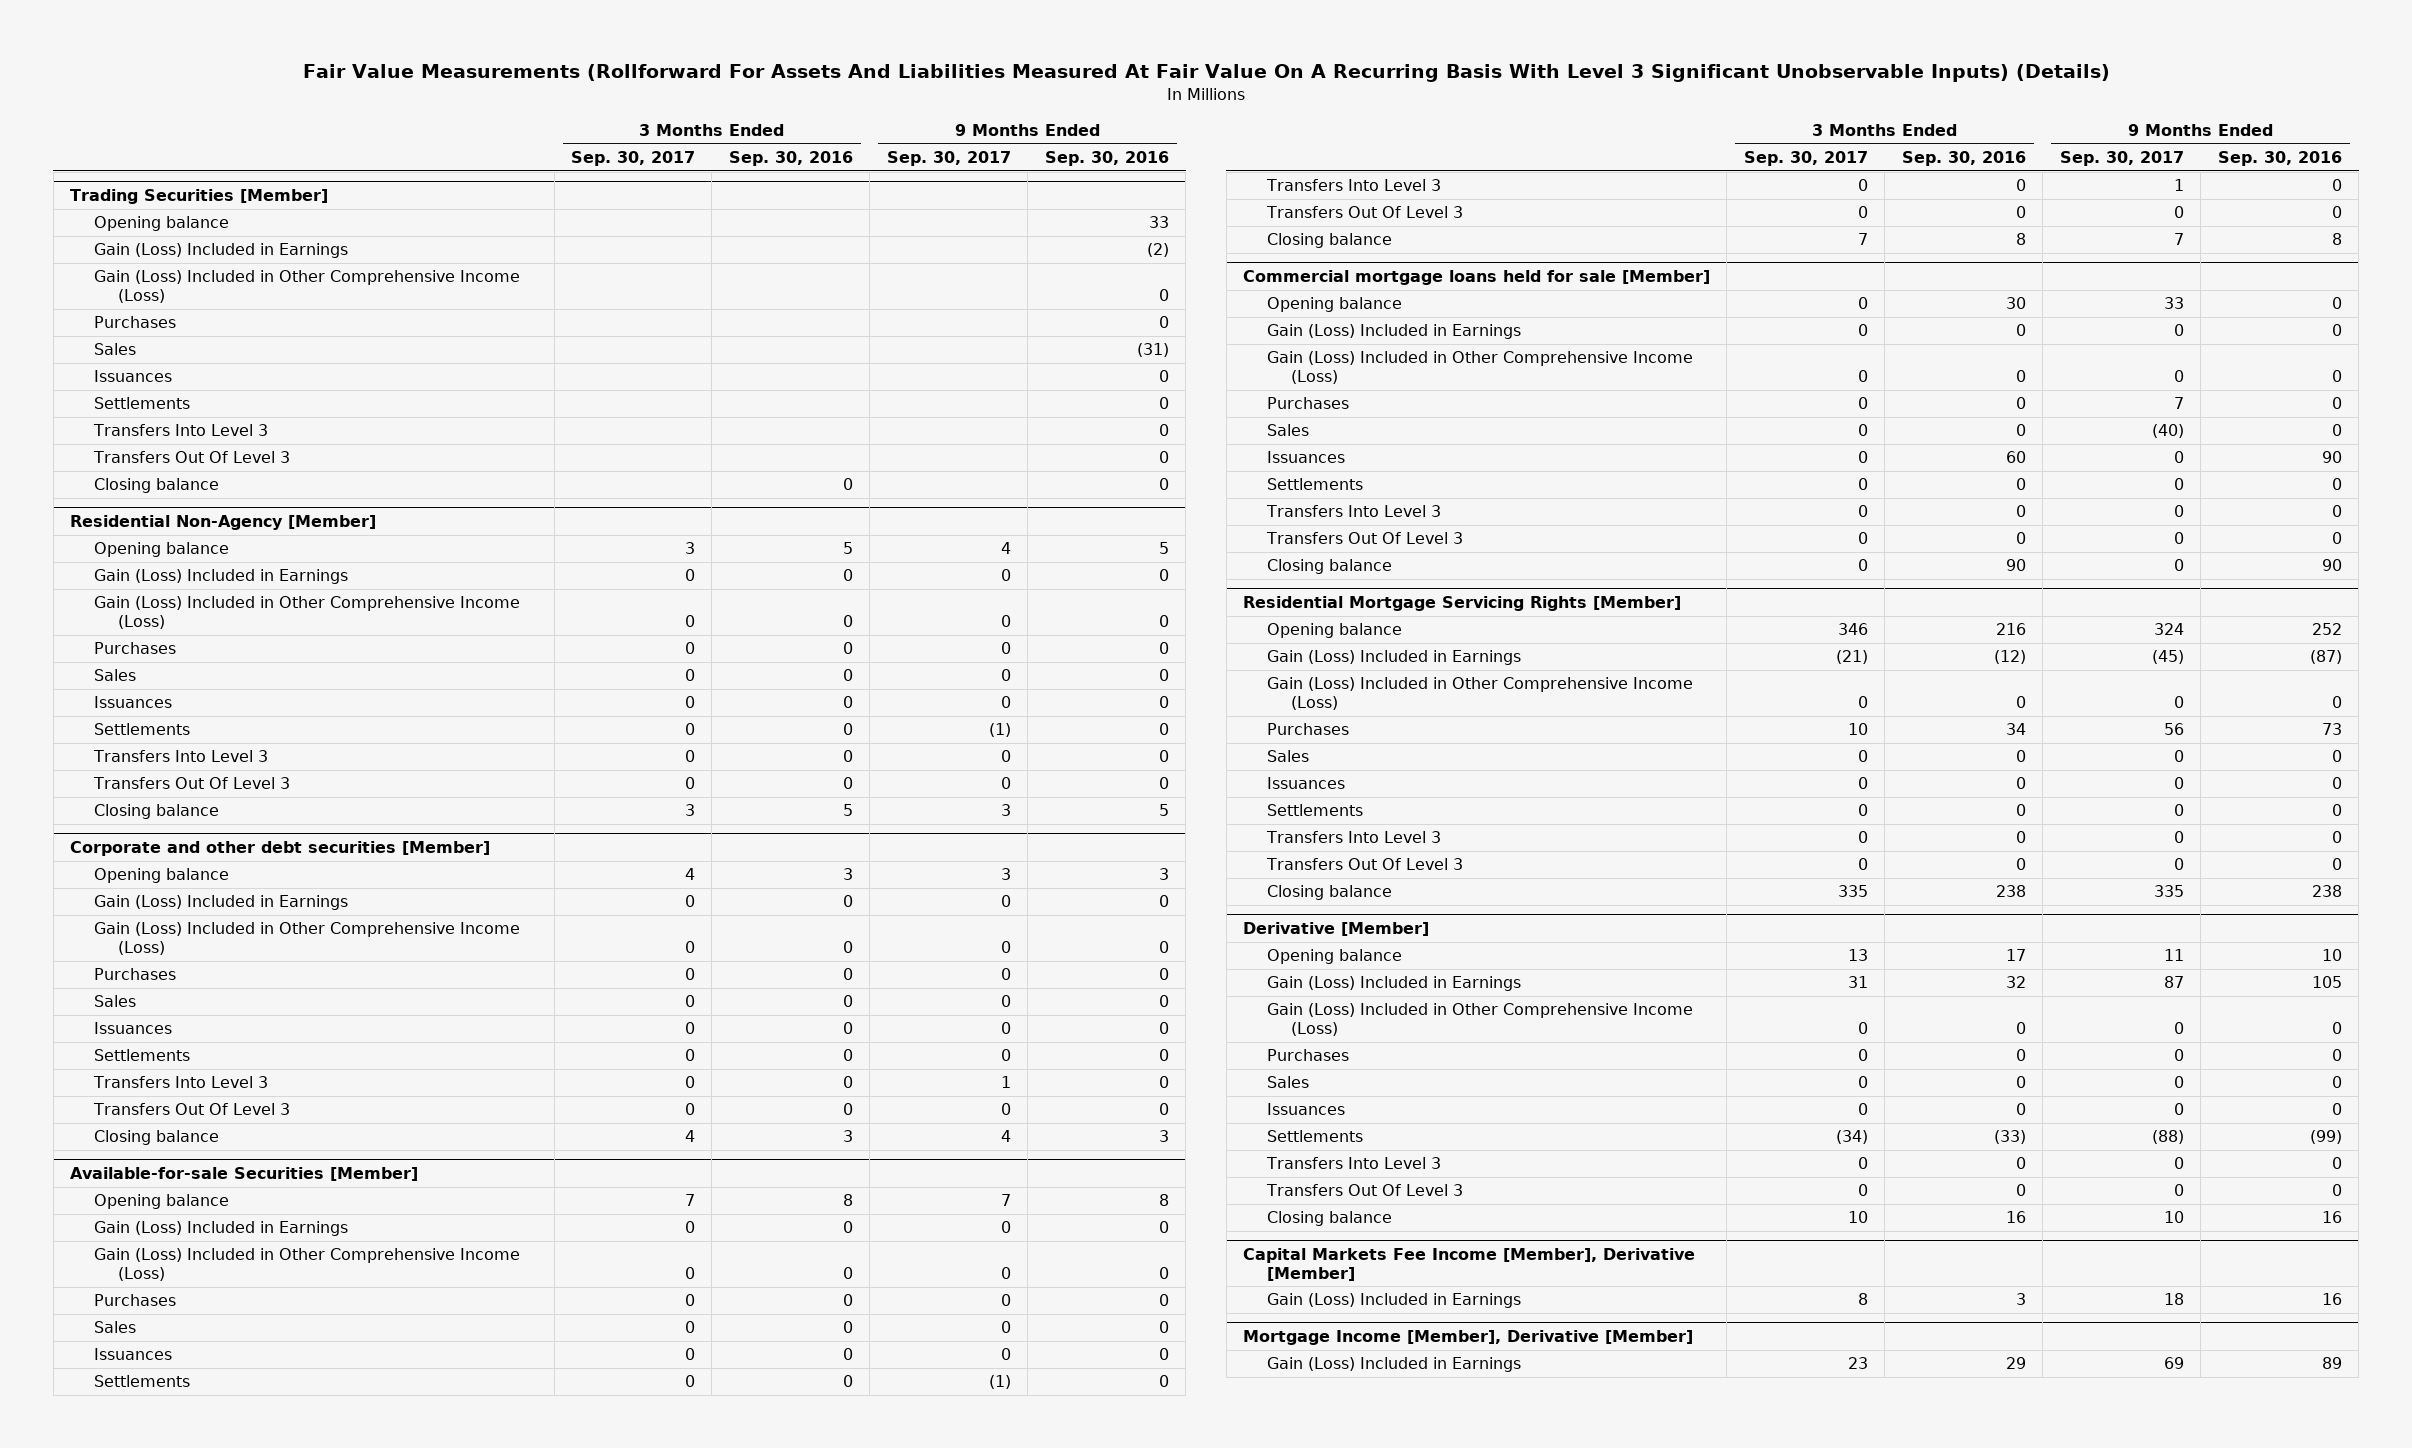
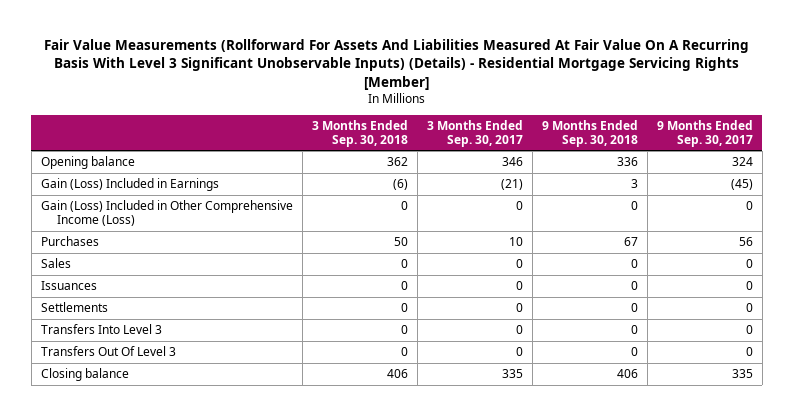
- Fair Value Measurements (Rollforward For Assets And Liabilities Measured At Fair Value On A Recurring Basis With Level 3 Significant Unobservable Inputs) (Details)
+ Fair Value Measurements (Rollforward For Assets And Liabilities Measured At Fair Value On A Recurring Basis With Level 3 Significant Unobservable Inputs) (Details) - Residential Mortgage Servicing Rights [Member]
- | 3 Months Ended Sep. 30, 2017 | 3 Months Ended Sep. 30, 2016 | 9 Months Ended Sep. 30, 2017 | 9 Months Ended Sep. 30, 2016
+ | 3 Months Ended Sep. 30, 2018 | 3 Months Ended Sep. 30, 2017 | 9 Months Ended Sep. 30, 2018 | 9 Months Ended Sep. 30, 2017
- Trading Securities [Member]
- Opening balance | | | | 33
- Gain (Loss) Included in Earnings | | | | (2)
- Gain (Loss) Included in Other Comprehensive Income (Loss) | | | | 0
- Purchases | | | | 0
- Sales | | | | (31)
- Issuances | | | | 0
- Settlements | | | | 0
- Transfers Into Level 3 | | | | 0
- Transfers Out Of Level 3 | | | | 0
- Closing balance | | 0 | | 0
- Residential Non-Agency [Member]
- Opening balance | 3 | 5 | 4 | 5
- Gain (Loss) Included in Earnings | 0 | 0 | 0 | 0
- Gain (Loss) Included in Other Comprehensive Income (Loss) | 0 | 0 | 0 | 0
- Purchases | 0 | 0 | 0 | 0
- Sales | 0 | 0 | 0 | 0
- Issuances | 0 | 0 | 0 | 0
- Settlements | 0 | 0 | (1) | 0
- Transfers Into Level 3 | 0 | 0 | 0 | 0
- Transfers Out Of Level 3 | 0 | 0 | 0 | 0
- Closing balance | 3 | 5 | 3 | 5
- Corporate and other debt securities [Member]
- Opening balance | 4 | 3 | 3 | 3
- Gain (Loss) Included in Earnings | 0 | 0 | 0 | 0
- Gain (Loss) Included in Other Comprehensive Income (Loss) | 0 | 0 | 0 | 0
- Purchases | 0 | 0 | 0 | 0
- Sales | 0 | 0 | 0 | 0
- Issuances | 0 | 0 | 0 | 0
- Settlements | 0 | 0 | 0 | 0
- Transfers Into Level 3 | 0 | 0 | 1 | 0
- Transfers Out Of Level 3 | 0 | 0 | 0 | 0
- Closing balance | 4 | 3 | 4 | 3
- Available-for-sale Securities [Member]
- Opening balance | 7 | 8 | 7 | 8
- Gain (Loss) Included in Earnings | 0 | 0 | 0 | 0
- Gain (Loss) Included in Other Comprehensive Income (Loss) | 0 | 0 | 0 | 0
- Purchases | 0 | 0 | 0 | 0
- Sales | 0 | 0 | 0 | 0
- Issuances | 0 | 0 | 0 | 0
- Settlements | 0 | 0 | (1) | 0
- Transfers Into Level 3 | 0 | 0 | 1 | 0
- Transfers Out Of Level 3 | 0 | 0 | 0 | 0
- Closing balance | 7 | 8 | 7 | 8
- Commercial mortgage loans held for sale [Member]
- Opening balance | 0 | 30 | 33 | 0
- Gain (Loss) Included in Earnings | 0 | 0 | 0 | 0
- Gain (Loss) Included in Other Comprehensive Income (Loss) | 0 | 0 | 0 | 0
- Purchases | 0 | 0 | 7 | 0
- Sales | 0 | 0 | (40) | 0
- Issuances | 0 | 60 | 0 | 90
- Settlements | 0 | 0 | 0 | 0
- Transfers Into Level 3 | 0 | 0 | 0 | 0
- Transfers Out Of Level 3 | 0 | 0 | 0 | 0
- Closing balance | 0 | 90 | 0 | 90
- Residential Mortgage Servicing Rights [Member]
- Derivative [Member]
- Opening balance | 13 | 17 | 11 | 10
- Gain (Loss) Included in Earnings | 31 | 32 | 87 | 105
- Gain (Loss) Included in Other Comprehensive Income (Loss) | 0 | 0 | 0 | 0
- Purchases | 0 | 0 | 0 | 0
- Sales | 0 | 0 | 0 | 0
- Issuances | 0 | 0 | 0 | 0
- Settlements | (34) | (33) | (88) | (99)
- Transfers Into Level 3 | 0 | 0 | 0 | 0
- Transfers Out Of Level 3 | 0 | 0 | 0 | 0
- Closing balance | 10 | 16 | 10 | 16
- Capital Markets Fee Income [Member], Derivative [Member]
- Gain (Loss) Included in Earnings | 8 | 3 | 18 | 16
- Mortgage Income [Member], Derivative [Member]
- Gain (Loss) Included in Earnings | 23 | 29 | 69 | 89

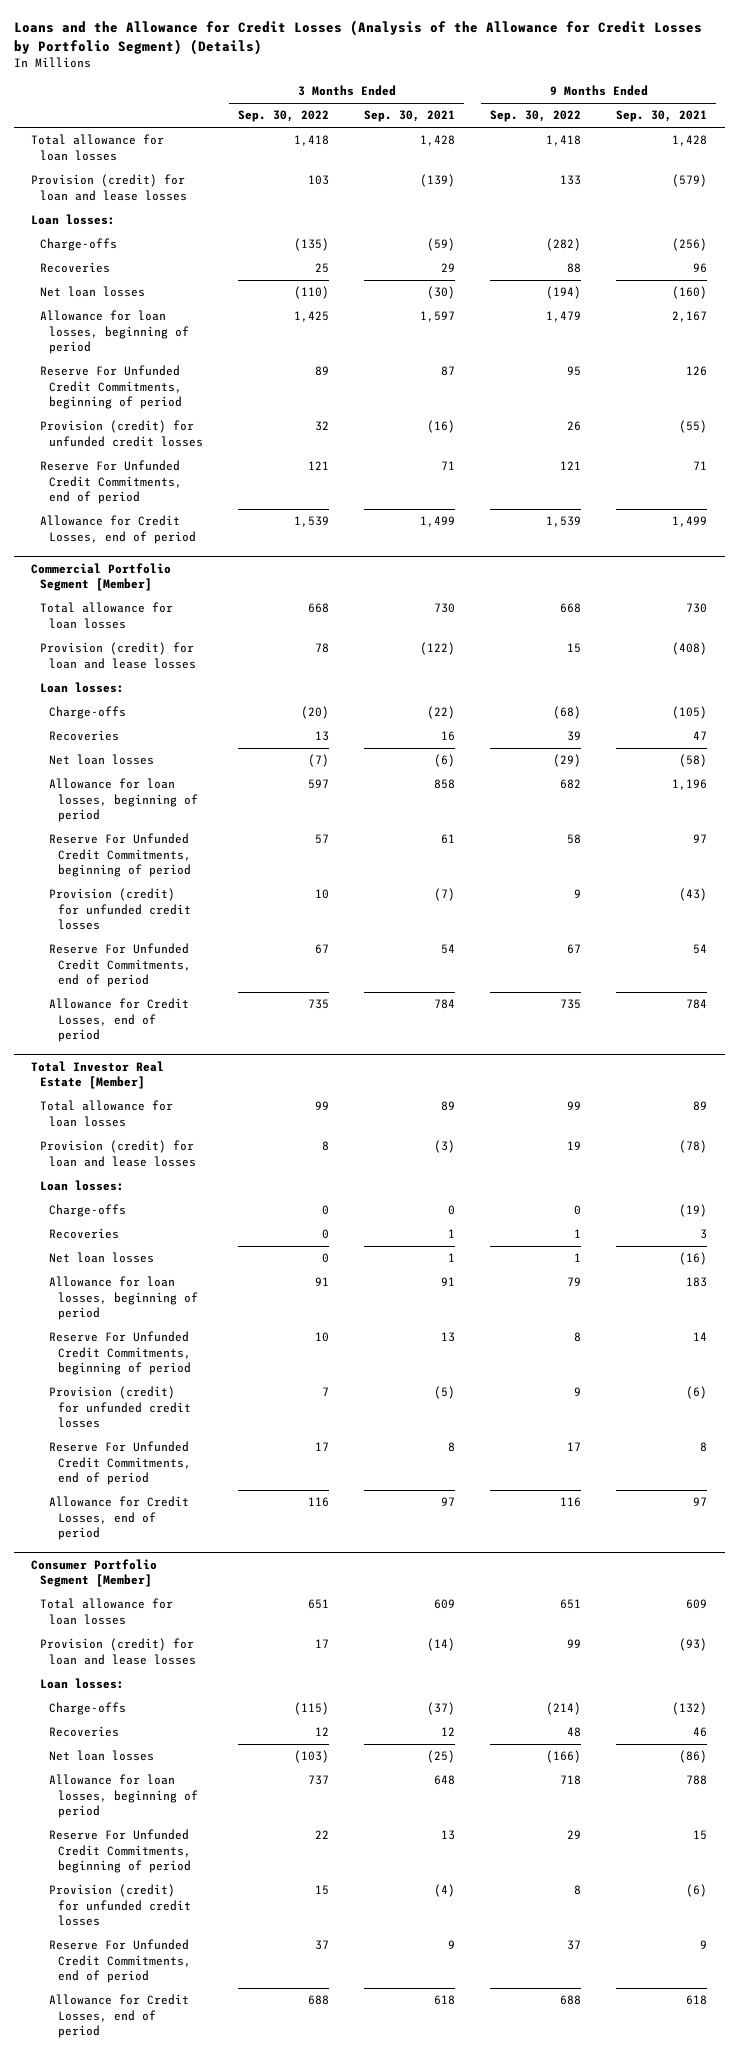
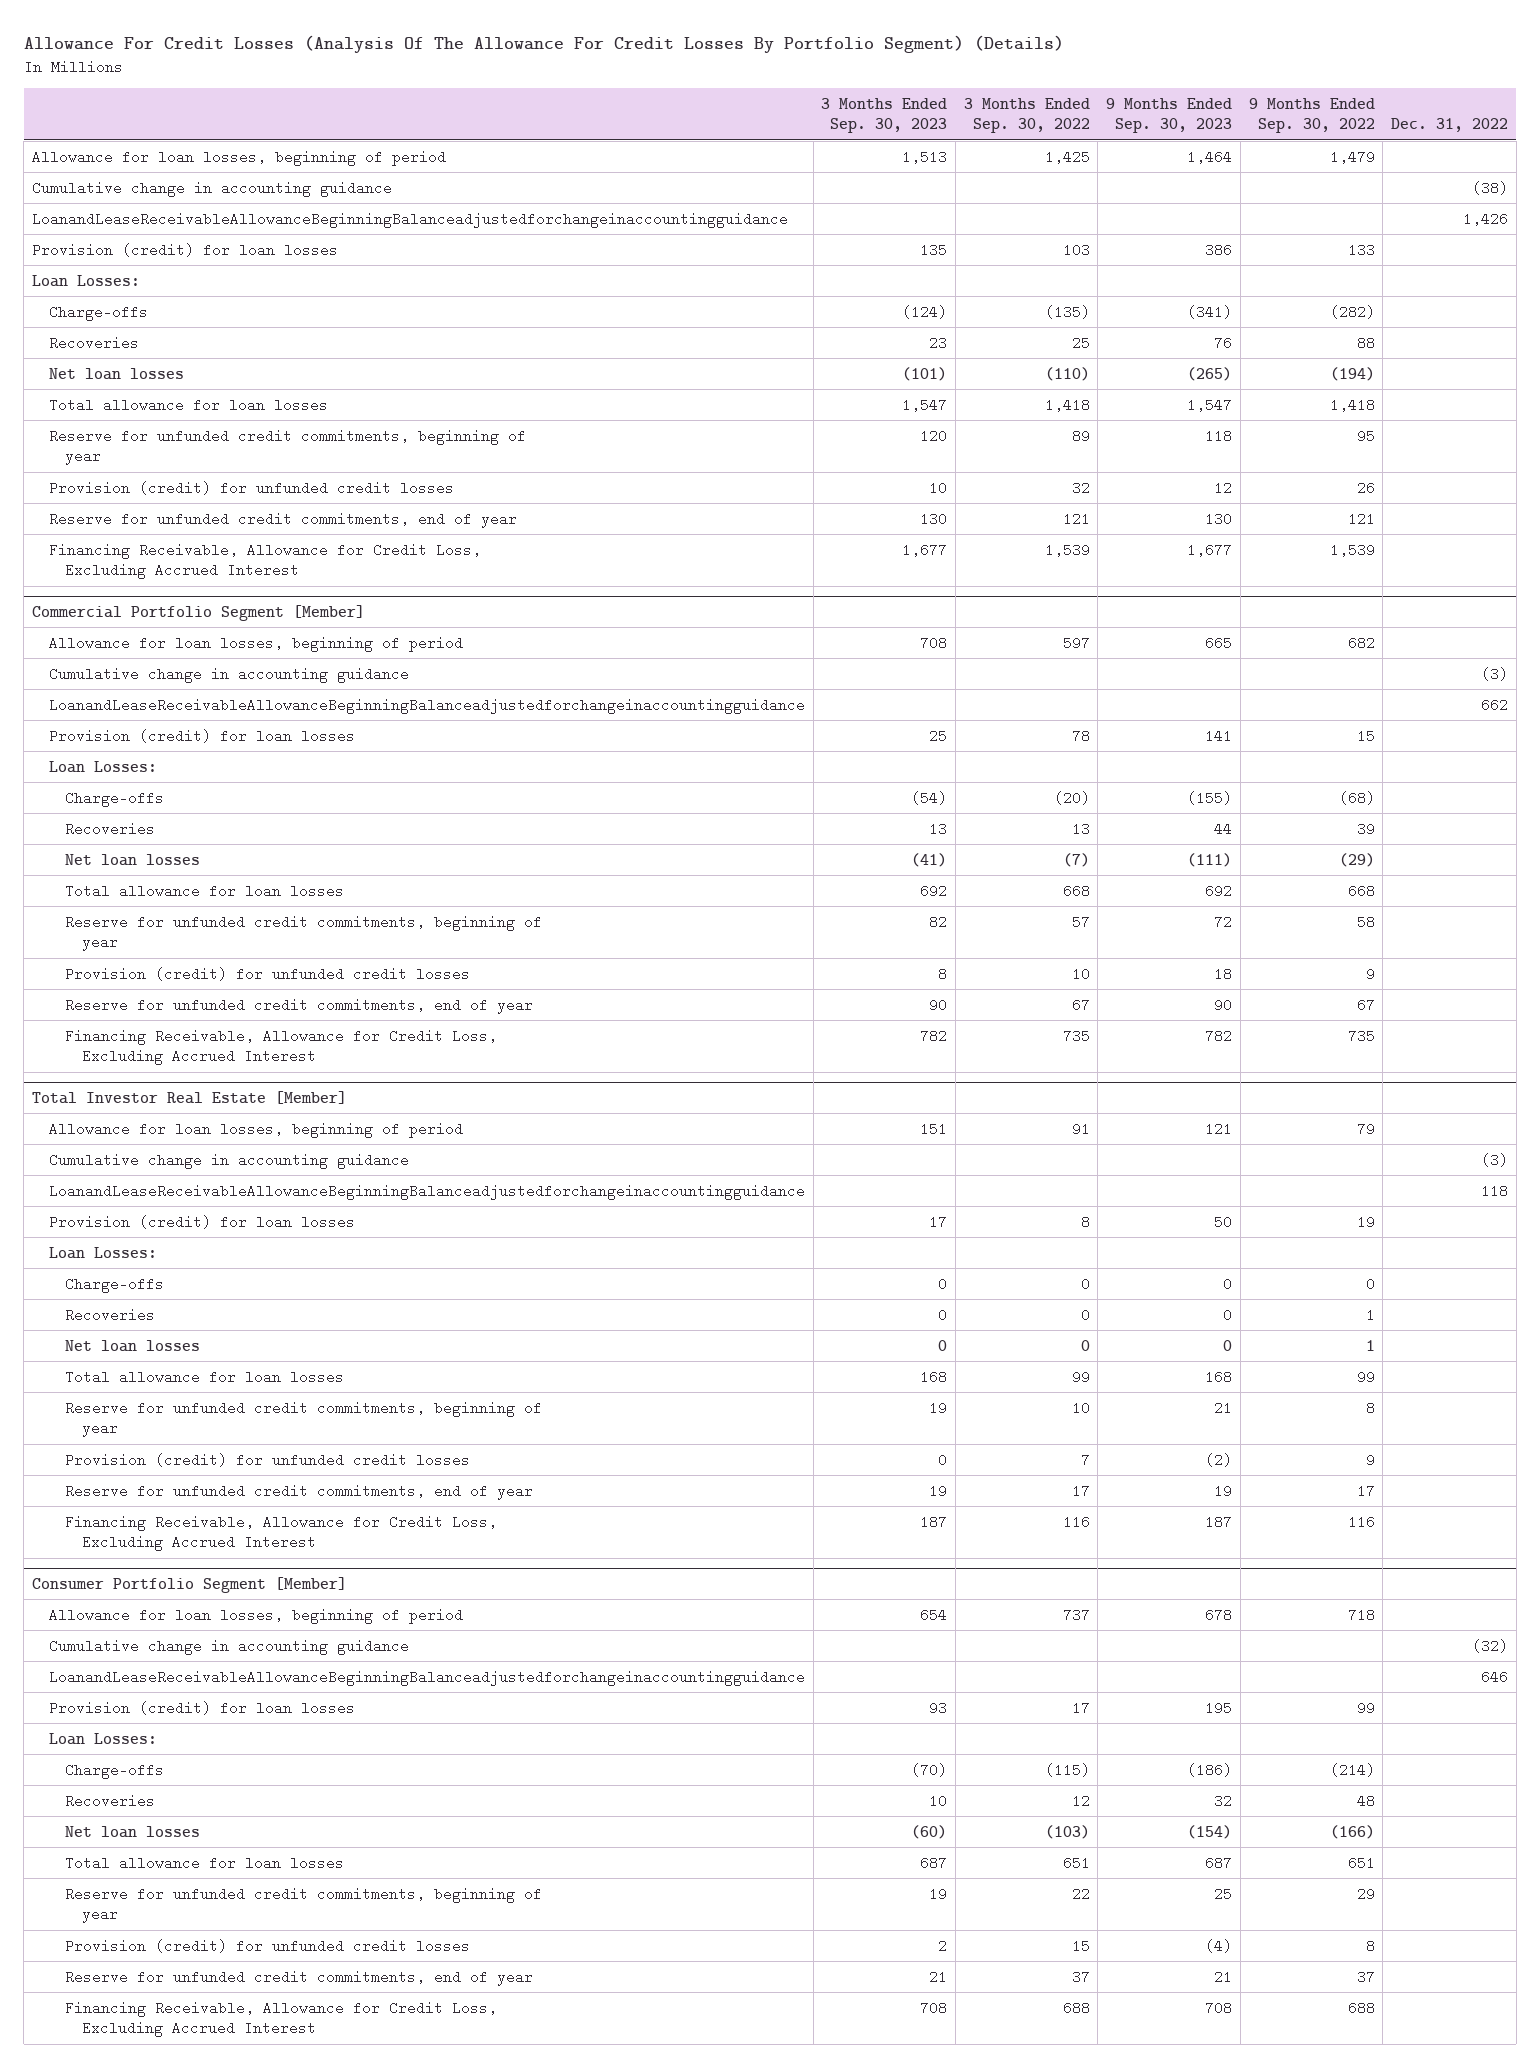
- Loans and the Allowance for Credit Losses (Analysis of the Allowance for Credit Losses by Portfolio Segment) (Details)
+ Allowance For Credit Losses (Analysis Of The Allowance For Credit Losses By Portfolio Segment) (Details)
- | 3 Months Ended Sep. 30, 2022 | 3 Months Ended Sep. 30, 2021 | 9 Months Ended Sep. 30, 2022 | 9 Months Ended Sep. 30, 2021
+ | 3 Months Ended Sep. 30, 2023 | 3 Months Ended Sep. 30, 2022 | 9 Months Ended Sep. 30, 2023 | 9 Months Ended Sep. 30, 2022 | Dec. 31, 2022
- Provision (credit) for loan and lease losses | 103 | (139) | 133 | (579)
- Loan losses:
moved up: Allowance for loan losses, beginning of period | 1,513 | 1,425 | 1,464 | 1,479 |
+ Cumulative change in accounting guidance | | | | | (38)
+ LoanandLeaseReceivableAllowanceBeginningBalanceadjustedforchangeinaccountingguidance | | | | | 1,426
+ Provision (credit) for loan losses | 135 | 103 | 386 | 133 |
+ Loan Losses:
- Reserve For Unfunded Credit Commitments, beginning of period | 89 | 87 | 95 | 126
moved down: Total allowance for loan losses | 1,547 | 1,418 | 1,547 | 1,418 |
+ Reserve for unfunded credit commitments, beginning of year | 120 | 89 | 118 | 95 |
- Reserve For Unfunded Credit Commitments, end of period | 121 | 71 | 121 | 71
- Allowance for Credit Losses, end of period | 1,539 | 1,499 | 1,539 | 1,499
+ Reserve for unfunded credit commitments, end of year | 130 | 121 | 130 | 121 |
+ Financing Receivable, Allowance for Credit Loss, Excluding Accrued Interest | 1,677 | 1,539 | 1,677 | 1,539 |
@ Commercial Portfolio Segment [Member]
- Provision (credit) for loan and lease losses | 78 | (122) | 15 | (408)
- Loan losses:
moved up: Allowance for loan losses, beginning of period | 708 | 597 | 665 | 682 |
+ Cumulative change in accounting guidance | | | | | (3)
+ LoanandLeaseReceivableAllowanceBeginningBalanceadjustedforchangeinaccountingguidance | | | | | 662
+ Provision (credit) for loan losses | 25 | 78 | 141 | 15 |
+ Loan Losses:
- Reserve For Unfunded Credit Commitments, beginning of period | 57 | 61 | 58 | 97
moved down: Total allowance for loan losses | 692 | 668 | 692 | 668 |
+ Reserve for unfunded credit commitments, beginning of year | 82 | 57 | 72 | 58 |
- Reserve For Unfunded Credit Commitments, end of period | 67 | 54 | 67 | 54
- Allowance for Credit Losses, end of period | 735 | 784 | 735 | 784
+ Reserve for unfunded credit commitments, end of year | 90 | 67 | 90 | 67 |
+ Financing Receivable, Allowance for Credit Loss, Excluding Accrued Interest | 782 | 735 | 782 | 735 |
@ Total Investor Real Estate [Member]
- Provision (credit) for loan and lease losses | 8 | (3) | 19 | (78)
- Loan losses:
moved up: Allowance for loan losses, beginning of period | 151 | 91 | 121 | 79 |
+ Cumulative change in accounting guidance | | | | | (3)
+ LoanandLeaseReceivableAllowanceBeginningBalanceadjustedforchangeinaccountingguidance | | | | | 118
+ Provision (credit) for loan losses | 17 | 8 | 50 | 19 |
+ Loan Losses:
- Reserve For Unfunded Credit Commitments, beginning of period | 10 | 13 | 8 | 14
moved down: Total allowance for loan losses | 168 | 99 | 168 | 99 |
+ Reserve for unfunded credit commitments, beginning of year | 19 | 10 | 21 | 8 |
- Reserve For Unfunded Credit Commitments, end of period | 17 | 8 | 17 | 8
- Allowance for Credit Losses, end of period | 116 | 97 | 116 | 97
+ Reserve for unfunded credit commitments, end of year | 19 | 17 | 19 | 17 |
+ Financing Receivable, Allowance for Credit Loss, Excluding Accrued Interest | 187 | 116 | 187 | 116 |
@ Consumer Portfolio Segment [Member]
- Provision (credit) for loan and lease losses | 17 | (14) | 99 | (93)
- Loan losses:
moved up: Allowance for loan losses, beginning of period | 654 | 737 | 678 | 718 |
+ Cumulative change in accounting guidance | | | | | (32)
+ LoanandLeaseReceivableAllowanceBeginningBalanceadjustedforchangeinaccountingguidance | | | | | 646
+ Provision (credit) for loan losses | 93 | 17 | 195 | 99 |
+ Loan Losses:
- Reserve For Unfunded Credit Commitments, beginning of period | 22 | 13 | 29 | 15
moved down: Total allowance for loan losses | 687 | 651 | 687 | 651 |
+ Reserve for unfunded credit commitments, beginning of year | 19 | 22 | 25 | 29 |
- Reserve For Unfunded Credit Commitments, end of period | 37 | 9 | 37 | 9
- Allowance for Credit Losses, end of period | 688 | 618 | 688 | 618
+ Reserve for unfunded credit commitments, end of year | 21 | 37 | 21 | 37 |
+ Financing Receivable, Allowance for Credit Loss, Excluding Accrued Interest | 708 | 688 | 708 | 688 |

